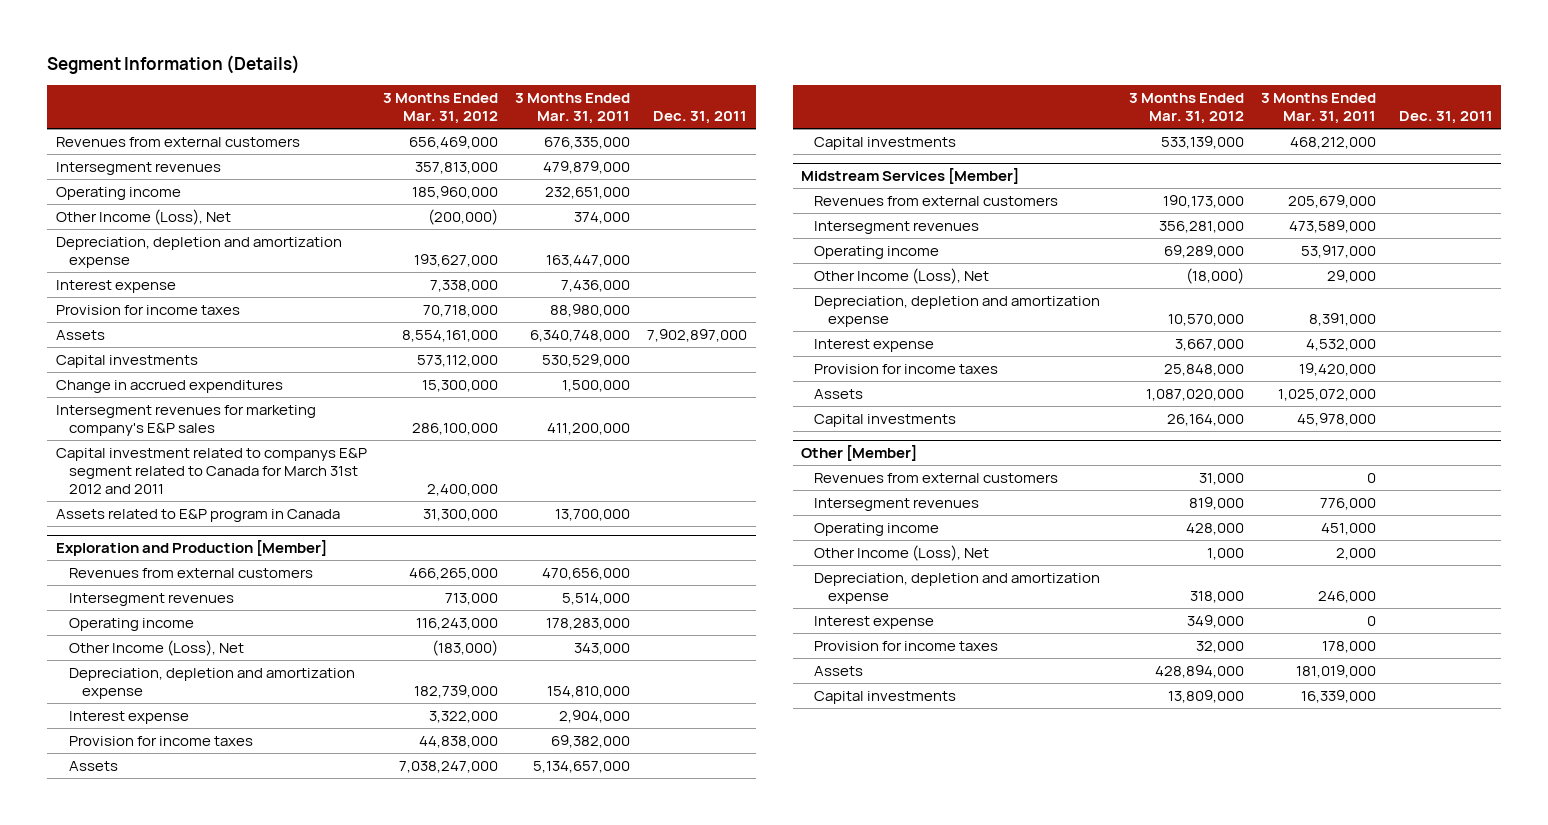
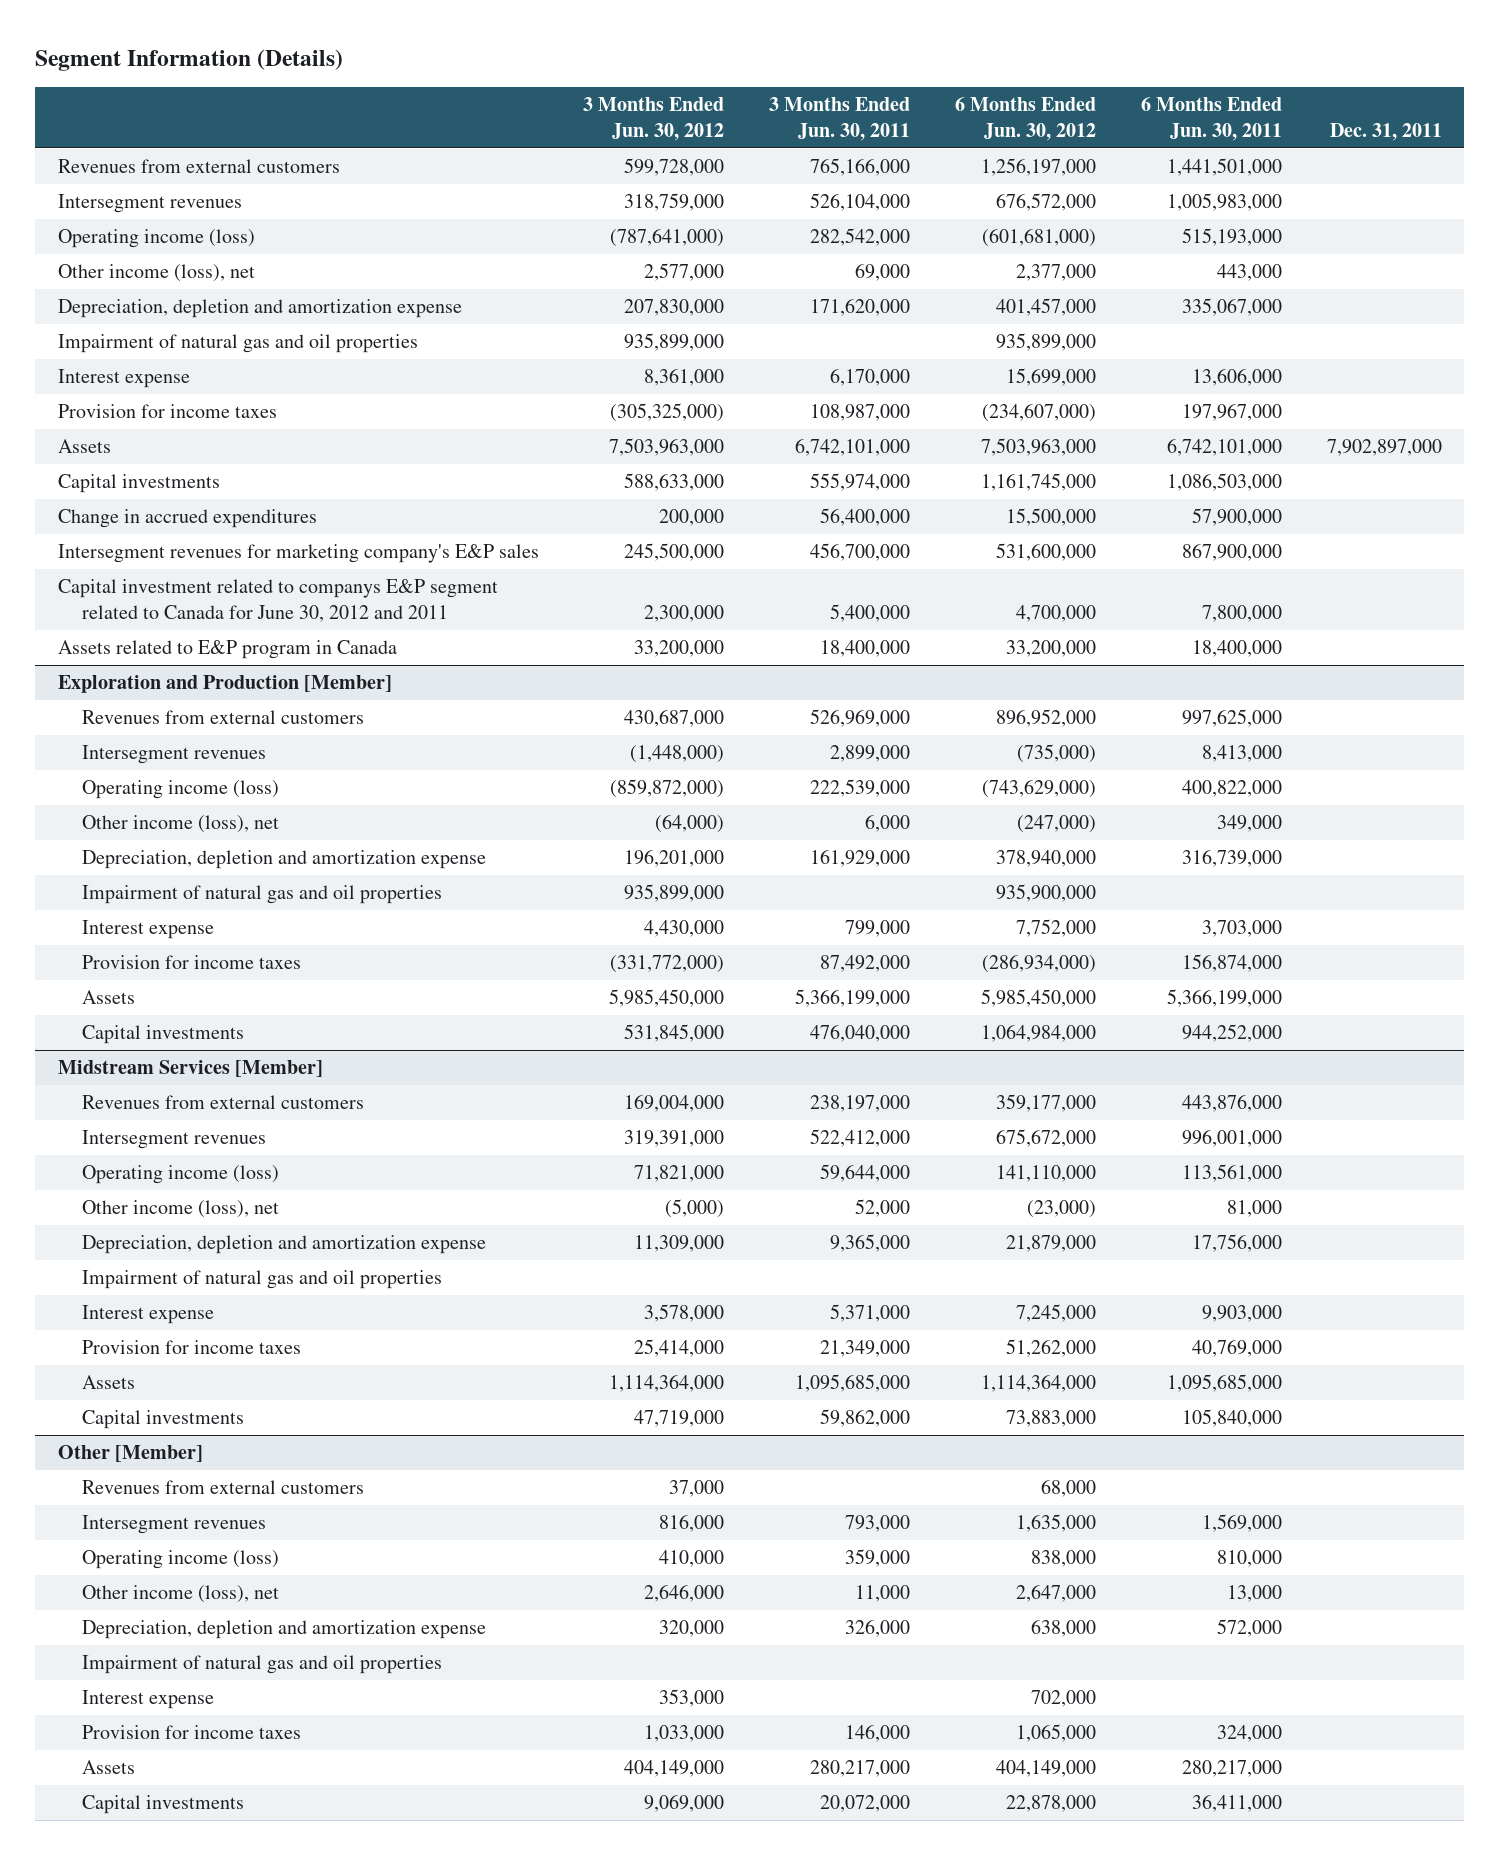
- | 3 Months Ended Mar. 31, 2012 | 3 Months Ended Mar. 31, 2011 | Dec. 31, 2011
+ | 3 Months Ended Jun. 30, 2012 | 3 Months Ended Jun. 30, 2011 | 6 Months Ended Jun. 30, 2012 | 6 Months Ended Jun. 30, 2011 | Dec. 31, 2011
- Operating income | 185,960,000 | 232,651,000 |
- Other Income (Loss), Net | (200,000) | 374,000 |
+ Operating income (loss) | (787,641,000) | 282,542,000 | (601,681,000) | 515,193,000 |
+ Other income (loss), net | 2,577,000 | 69,000 | 2,377,000 | 443,000 |
+ Impairment of natural gas and oil properties | 935,899,000 | | 935,899,000 | |
- Capital investment related to companys E&P segment related to Canada for March 31st 2012 and 2011 | 2,400,000 | |
+ Capital investment related to companys E&P segment related to Canada for June 30, 2012 and 2011 | 2,300,000 | 5,400,000 | 4,700,000 | 7,800,000 |
@ Exploration and Production [Member]
- Operating income | 116,243,000 | 178,283,000 |
- Other Income (Loss), Net | (183,000) | 343,000 |
+ Operating income (loss) | (859,872,000) | 222,539,000 | (743,629,000) | 400,822,000 |
+ Other income (loss), net | (64,000) | 6,000 | (247,000) | 349,000 |
+ Impairment of natural gas and oil properties | 935,899,000 | | 935,900,000 | |
@ Midstream Services [Member]
- Operating income | 69,289,000 | 53,917,000 |
- Other Income (Loss), Net | (18,000) | 29,000 |
+ Operating income (loss) | 71,821,000 | 59,644,000 | 141,110,000 | 113,561,000 |
+ Other income (loss), net | (5,000) | 52,000 | (23,000) | 81,000 |
+ Impairment of natural gas and oil properties
@ Other [Member]
- Operating income | 428,000 | 451,000 |
- Other Income (Loss), Net | 1,000 | 2,000 |
+ Operating income (loss) | 410,000 | 359,000 | 838,000 | 810,000 |
+ Other income (loss), net | 2,646,000 | 11,000 | 2,647,000 | 13,000 |
+ Impairment of natural gas and oil properties

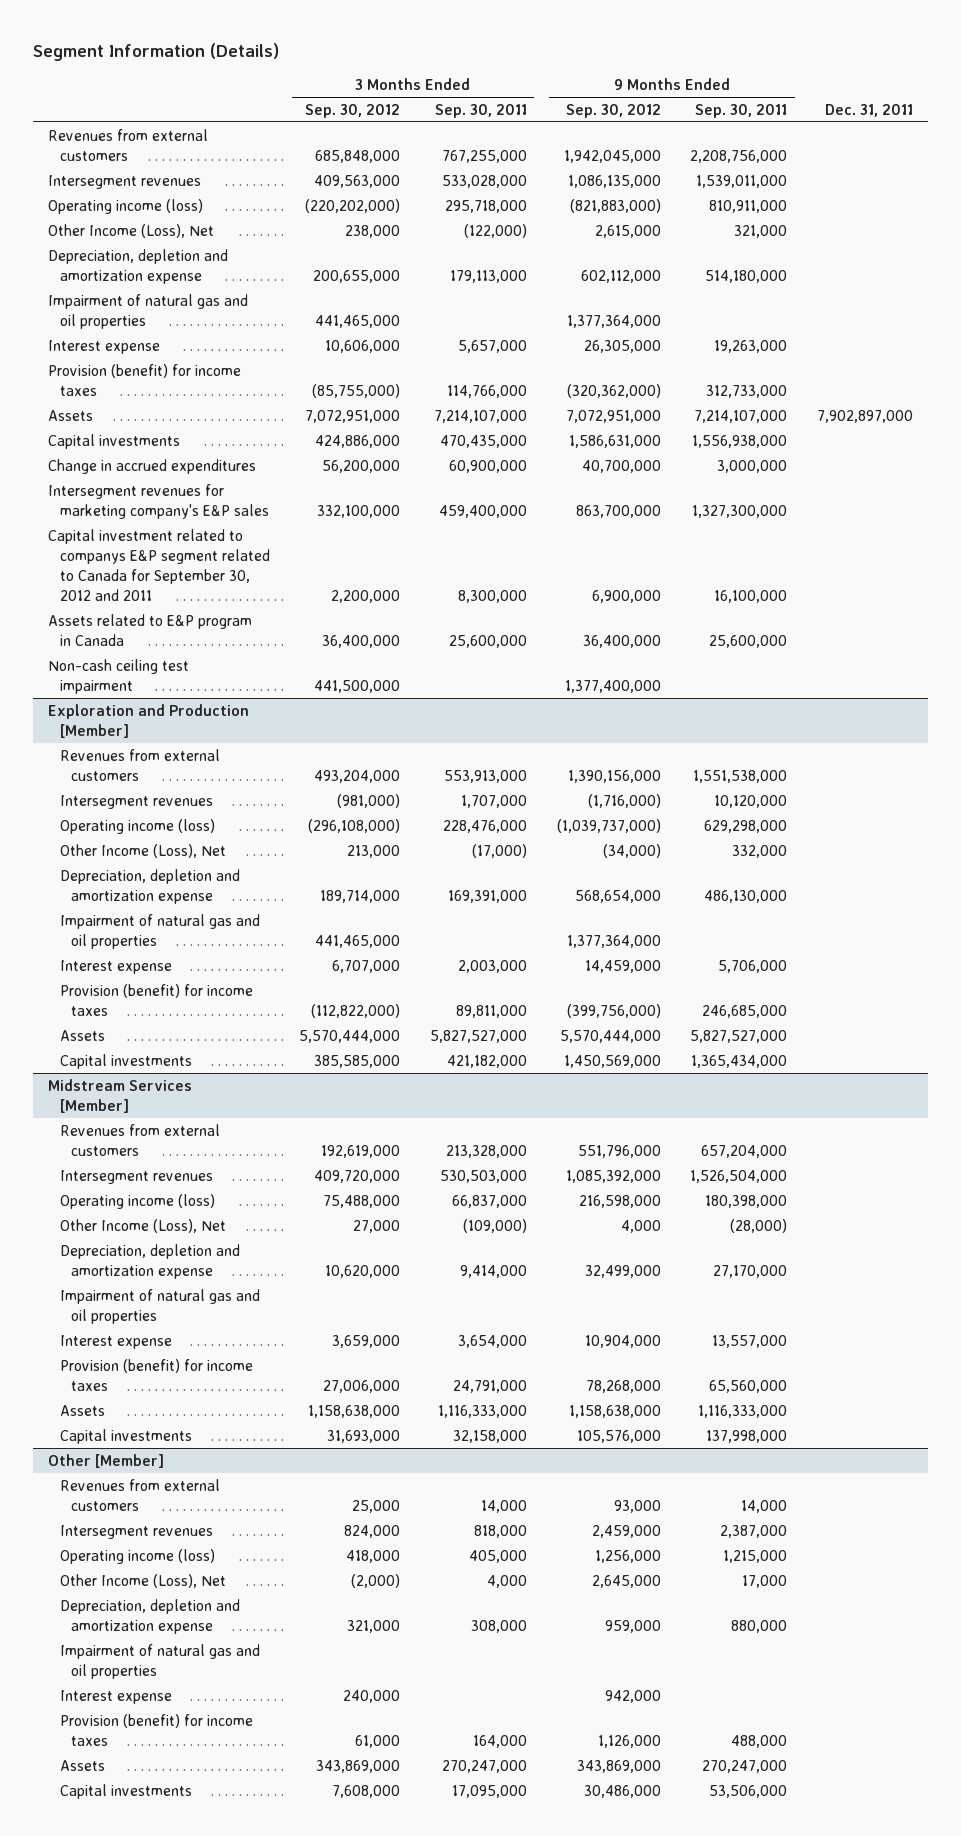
- | 3 Months Ended Jun. 30, 2012 | 3 Months Ended Jun. 30, 2011 | 6 Months Ended Jun. 30, 2012 | 6 Months Ended Jun. 30, 2011 | Dec. 31, 2011
+ | 3 Months Ended Sep. 30, 2012 | 3 Months Ended Sep. 30, 2011 | 9 Months Ended Sep. 30, 2012 | 9 Months Ended Sep. 30, 2011 | Dec. 31, 2011
- Other income (loss), net | 2,577,000 | 69,000 | 2,377,000 | 443,000 |
+ Other Income (Loss), Net | 238,000 | (122,000) | 2,615,000 | 321,000 |
- Provision for income taxes | (305,325,000) | 108,987,000 | (234,607,000) | 197,967,000 |
+ Provision (benefit) for income taxes | (85,755,000) | 114,766,000 | (320,362,000) | 312,733,000 |
- Capital investment related to companys E&P segment related to Canada for June 30, 2012 and 2011 | 2,300,000 | 5,400,000 | 4,700,000 | 7,800,000 |
+ Capital investment related to companys E&P segment related to Canada for September 30, 2012 and 2011 | 2,200,000 | 8,300,000 | 6,900,000 | 16,100,000 |
+ Non-cash ceiling test impairment | 441,500,000 | | 1,377,400,000 | |
@ Exploration and Production [Member]
- Other income (loss), net | (64,000) | 6,000 | (247,000) | 349,000 |
+ Other Income (Loss), Net | 213,000 | (17,000) | (34,000) | 332,000 |
- Provision for income taxes | (331,772,000) | 87,492,000 | (286,934,000) | 156,874,000 |
+ Provision (benefit) for income taxes | (112,822,000) | 89,811,000 | (399,756,000) | 246,685,000 |
@ Midstream Services [Member]
- Other income (loss), net | (5,000) | 52,000 | (23,000) | 81,000 |
+ Other Income (Loss), Net | 27,000 | (109,000) | 4,000 | (28,000) |
- Provision for income taxes | 25,414,000 | 21,349,000 | 51,262,000 | 40,769,000 |
+ Provision (benefit) for income taxes | 27,006,000 | 24,791,000 | 78,268,000 | 65,560,000 |
@ Other [Member]
- Other income (loss), net | 2,646,000 | 11,000 | 2,647,000 | 13,000 |
+ Other Income (Loss), Net | (2,000) | 4,000 | 2,645,000 | 17,000 |
- Provision for income taxes | 1,033,000 | 146,000 | 1,065,000 | 324,000 |
+ Provision (benefit) for income taxes | 61,000 | 164,000 | 1,126,000 | 488,000 |

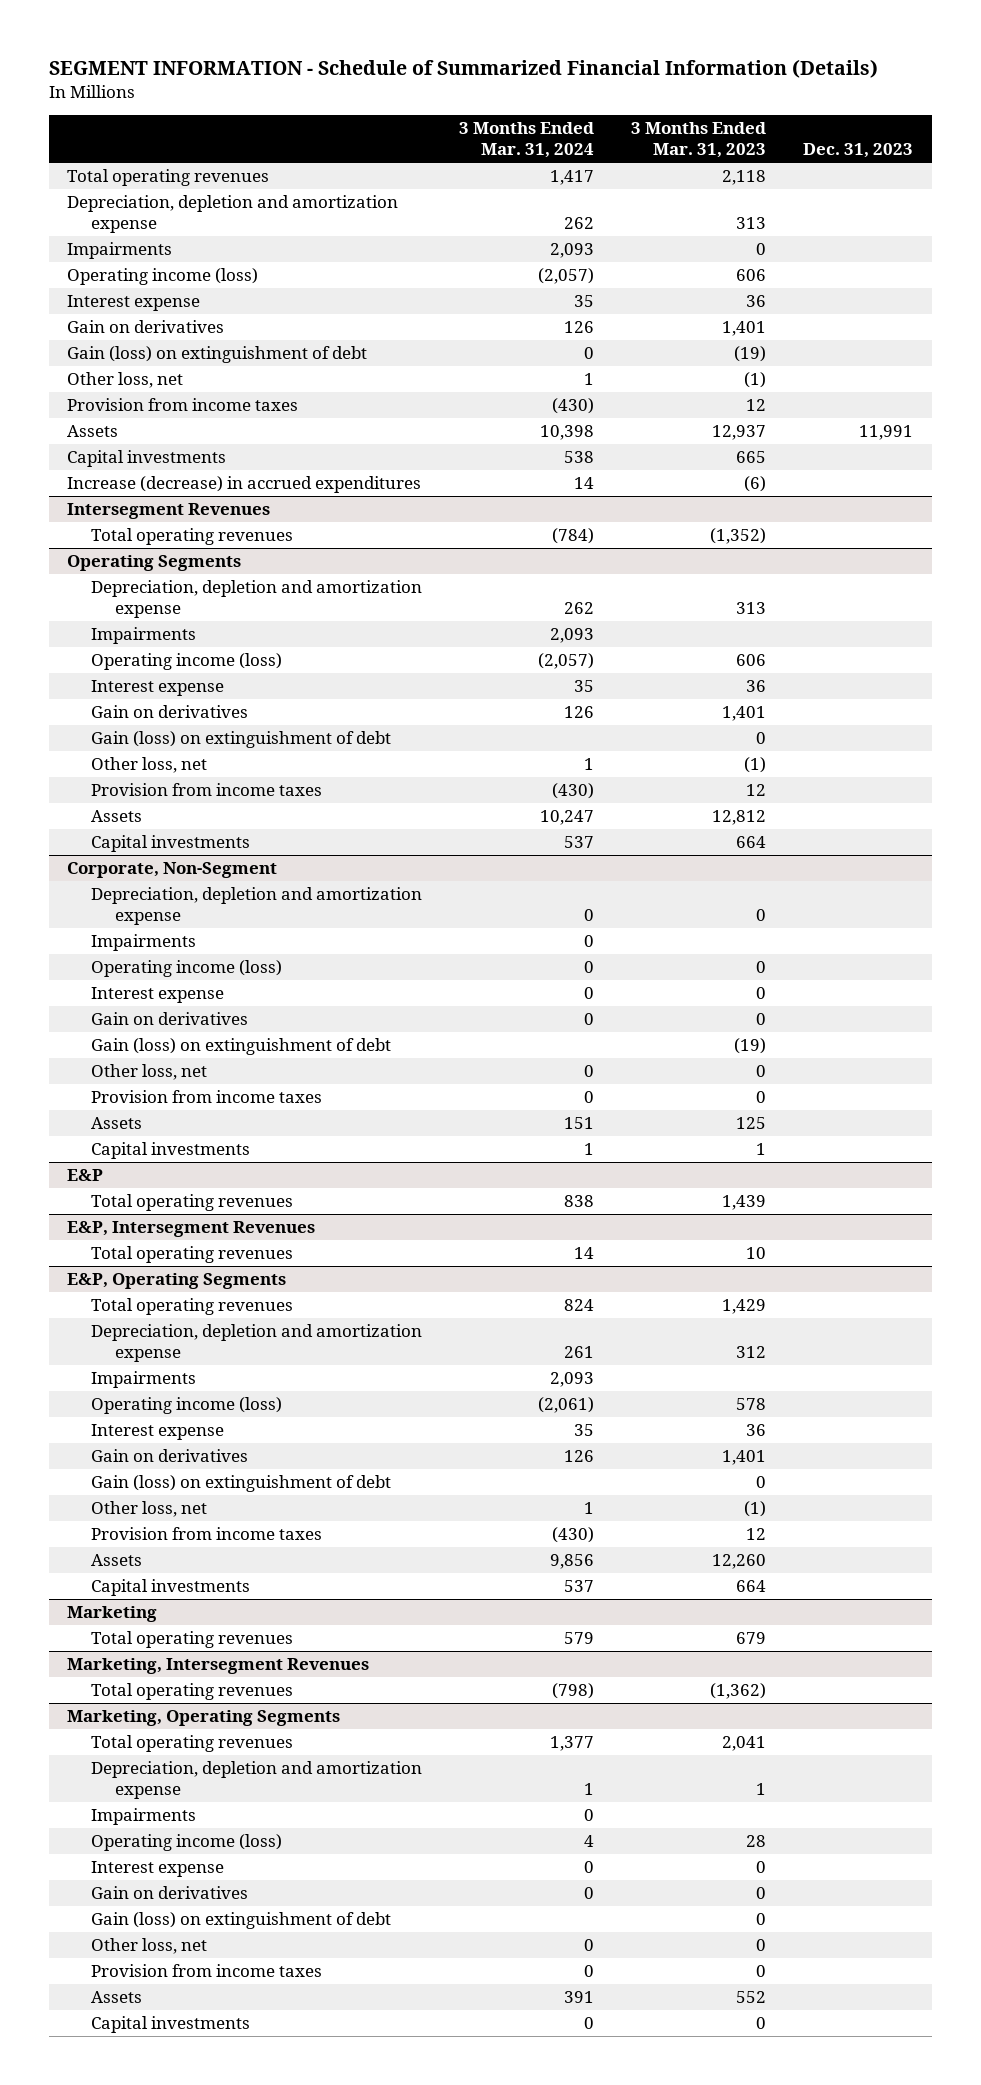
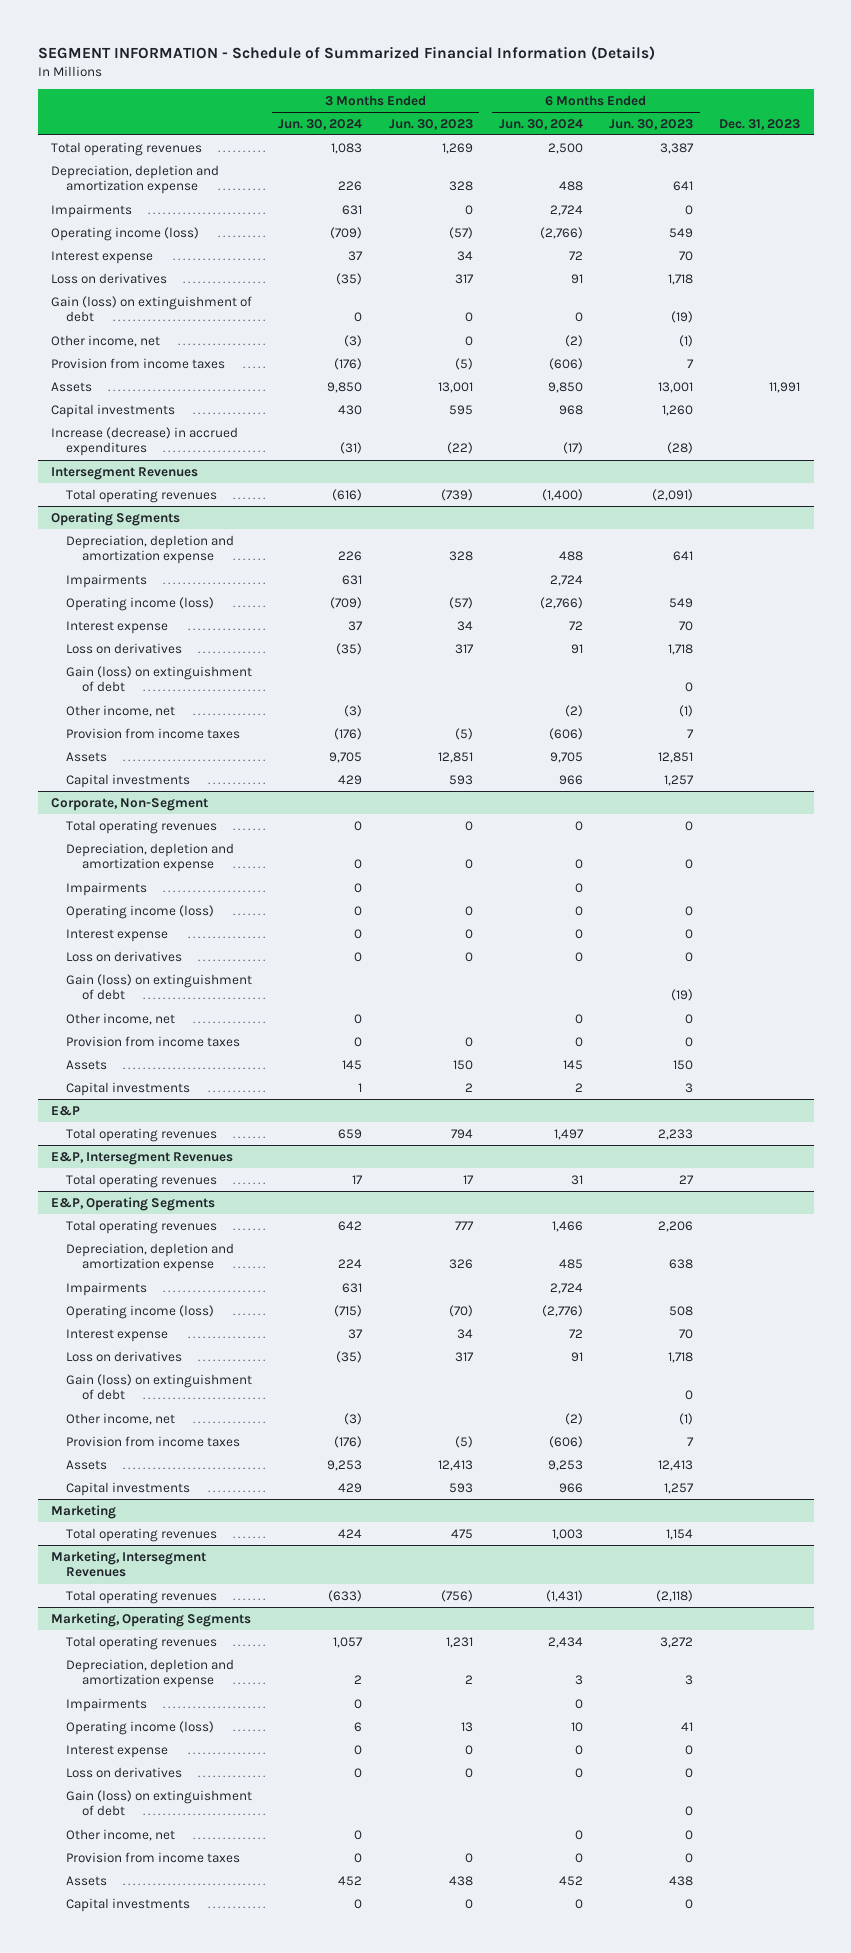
- | 3 Months Ended Mar. 31, 2024 | 3 Months Ended Mar. 31, 2023 | Dec. 31, 2023
+ | 3 Months Ended Jun. 30, 2024 | 3 Months Ended Jun. 30, 2023 | 6 Months Ended Jun. 30, 2024 | 6 Months Ended Jun. 30, 2023 | Dec. 31, 2023
- Gain on derivatives | 126 | 1,401 |
+ Loss on derivatives | (35) | 317 | 91 | 1,718 |
- Other loss, net | 1 | (1) |
+ Other income, net | (3) | 0 | (2) | (1) |
@ Operating Segments
- Gain on derivatives | 126 | 1,401 |
+ Loss on derivatives | (35) | 317 | 91 | 1,718 |
- Other loss, net | 1 | (1) |
+ Other income, net | (3) | | (2) | (1) |
@ Corporate, Non-Segment
+ Total operating revenues | 0 | 0 | 0 | 0 |
- Gain on derivatives | 0 | 0 |
+ Loss on derivatives | 0 | 0 | 0 | 0 |
- Other loss, net | 0 | 0 |
+ Other income, net | 0 | | 0 | 0 |
@ E&P, Operating Segments
- Gain on derivatives | 126 | 1,401 |
+ Loss on derivatives | (35) | 317 | 91 | 1,718 |
- Other loss, net | 1 | (1) |
+ Other income, net | (3) | | (2) | (1) |
@ Marketing, Operating Segments
- Gain on derivatives | 0 | 0 |
+ Loss on derivatives | 0 | 0 | 0 | 0 |
- Other loss, net | 0 | 0 |
+ Other income, net | 0 | | 0 | 0 |

